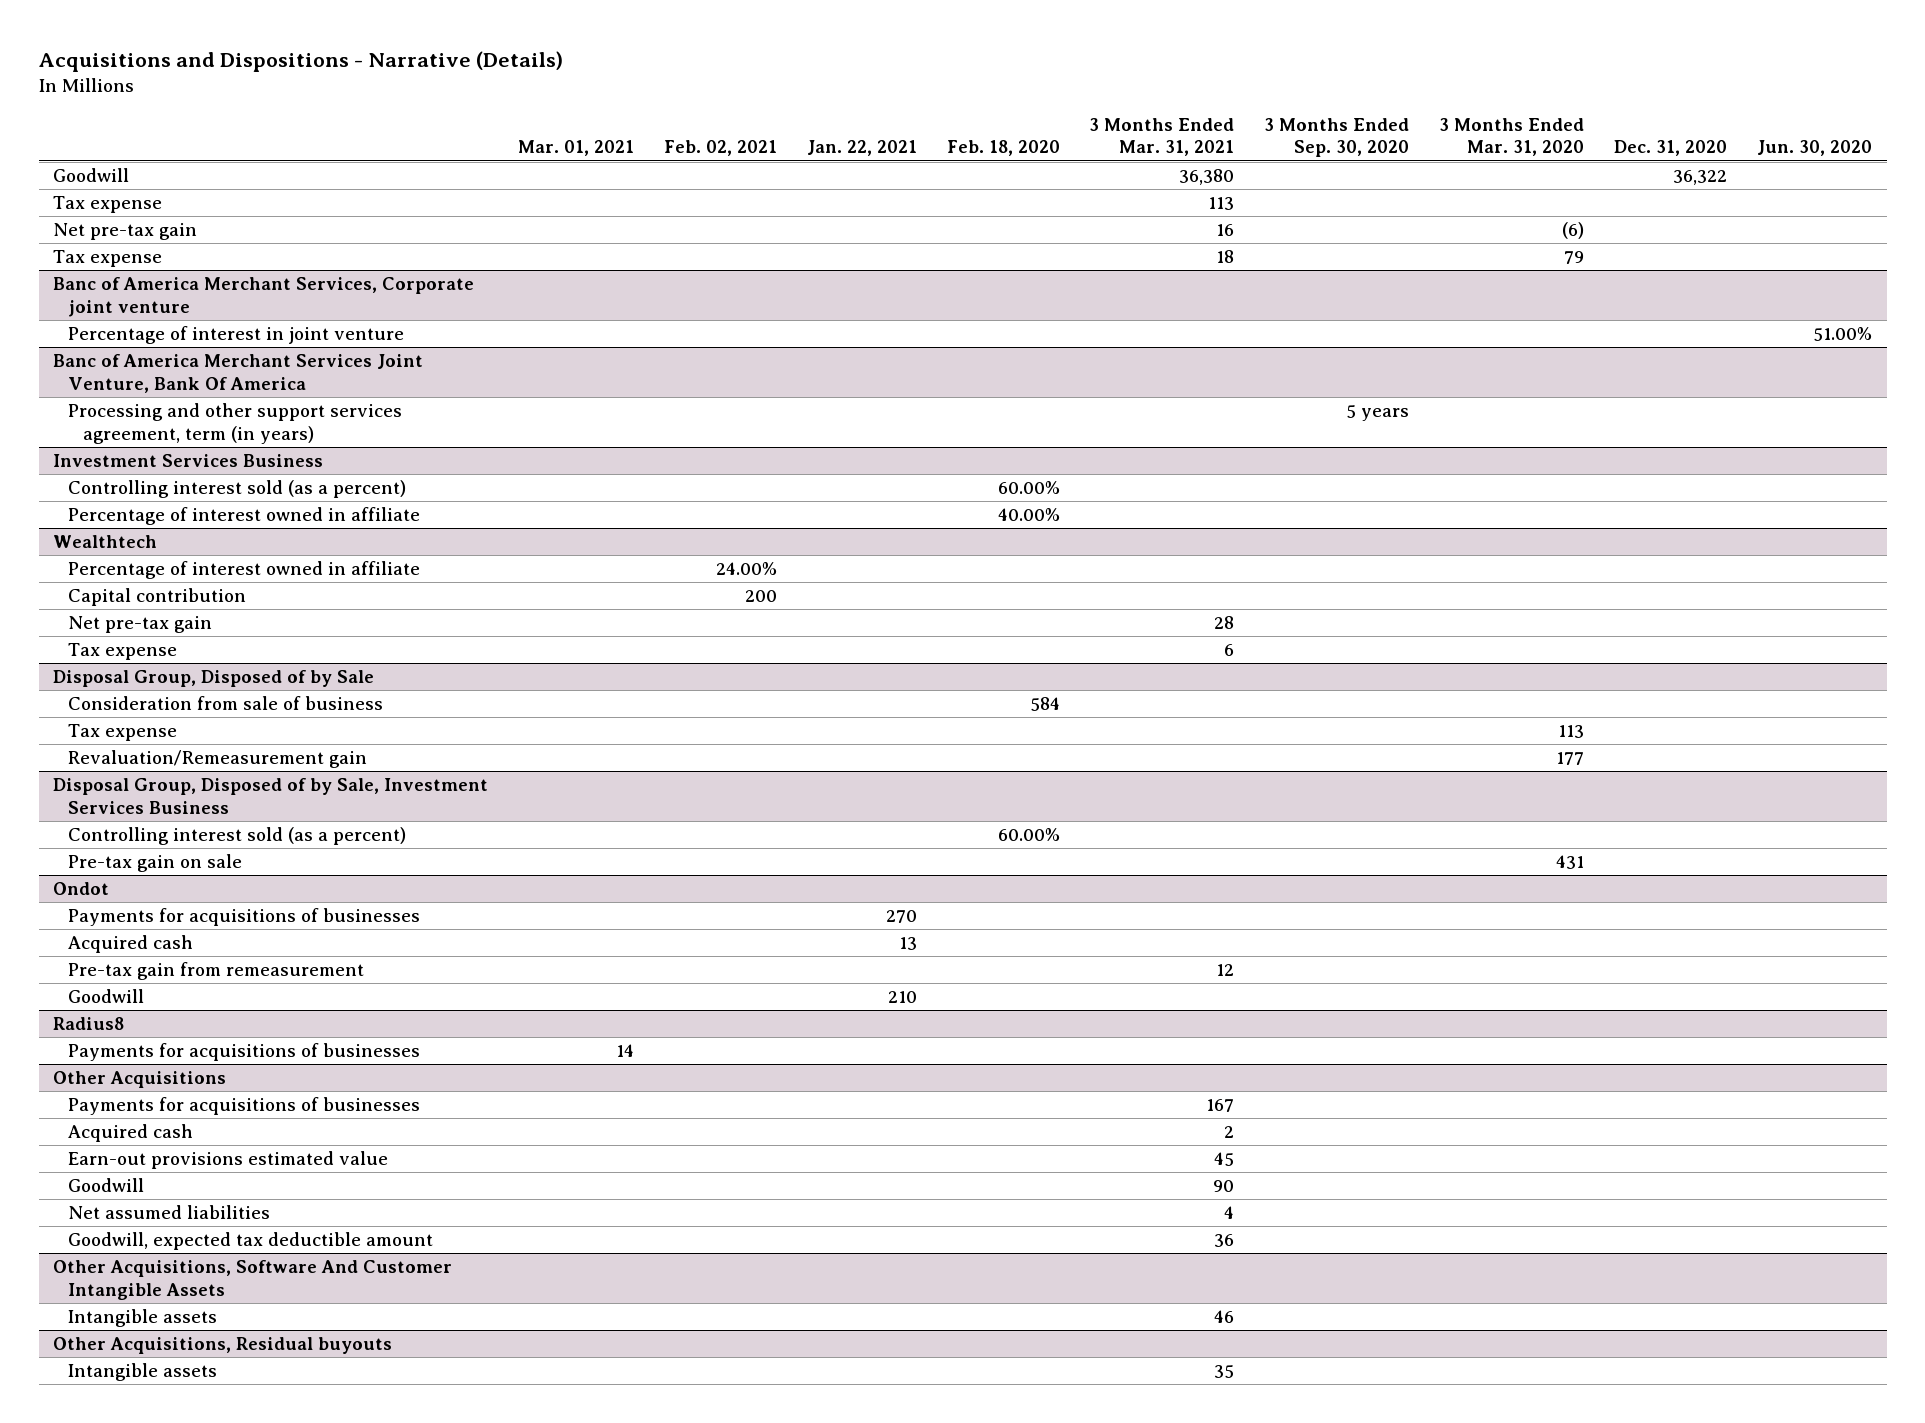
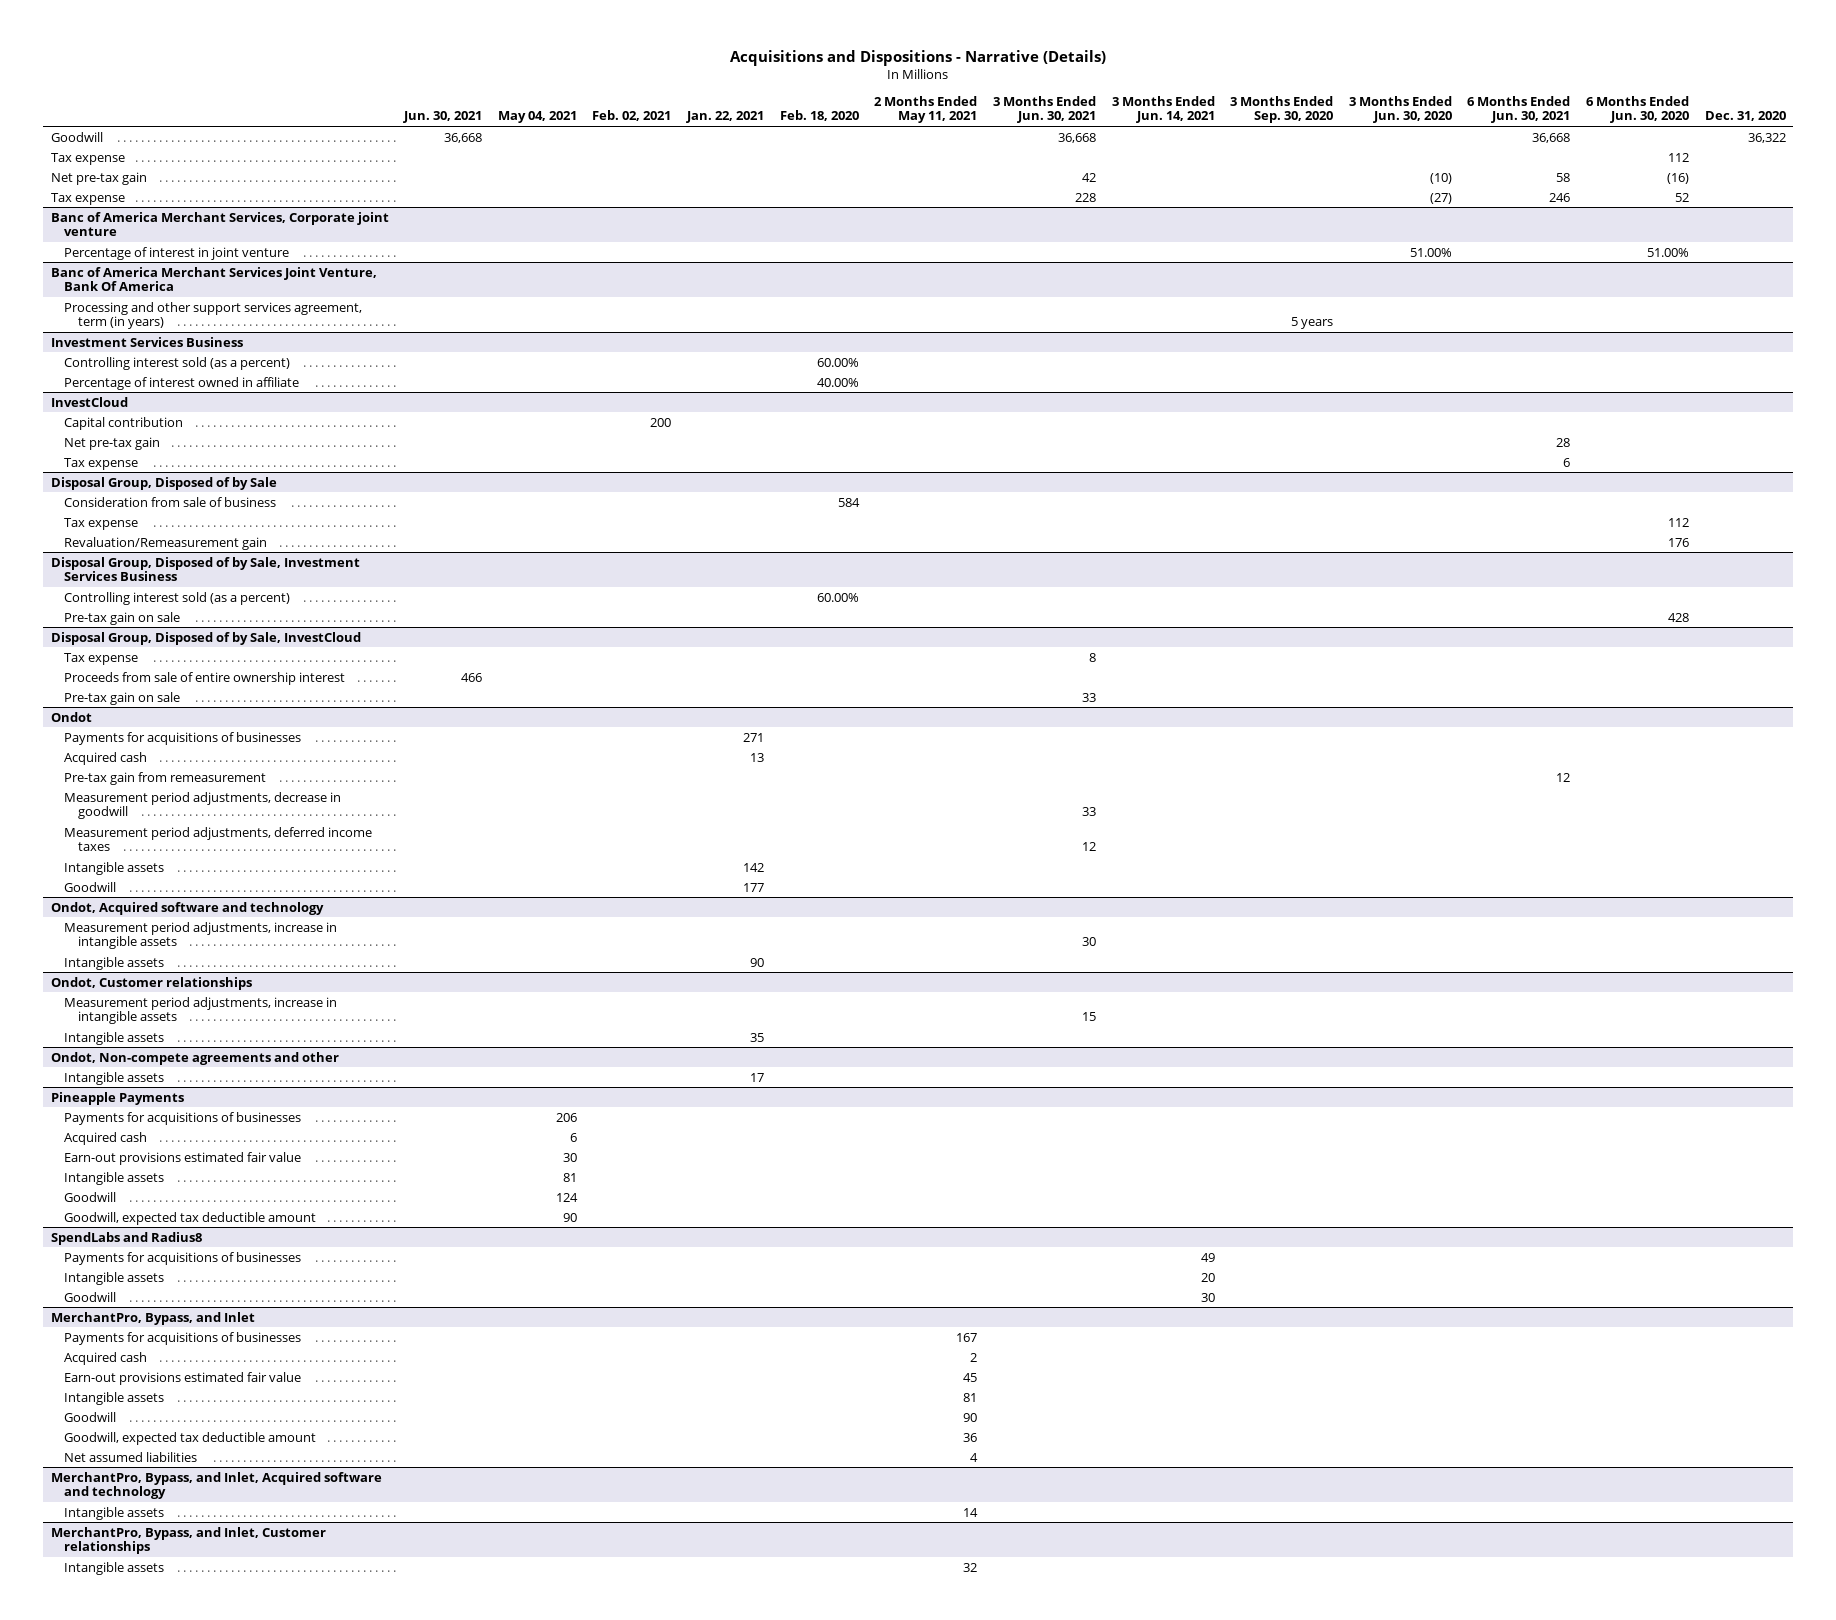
- | Mar. 01, 2021 | Feb. 02, 2021 | Jan. 22, 2021 | Feb. 18, 2020 | 3 Months Ended Mar. 31, 2021 | 3 Months Ended Sep. 30, 2020 | 3 Months Ended Mar. 31, 2020 | Dec. 31, 2020 | Jun. 30, 2020
+ | Jun. 30, 2021 | May 04, 2021 | Feb. 02, 2021 | Jan. 22, 2021 | Feb. 18, 2020 | 2 Months Ended May 11, 2021 | 3 Months Ended Jun. 30, 2021 | 3 Months Ended Jun. 14, 2021 | 3 Months Ended Sep. 30, 2020 | 3 Months Ended Jun. 30, 2020 | 6 Months Ended Jun. 30, 2021 | 6 Months Ended Jun. 30, 2020 | Dec. 31, 2020
- Wealthtech
- Percentage of interest owned in affiliate | | 24.00% | | | | | | |
+ InvestCloud
+ Disposal Group, Disposed of by Sale, InvestCloud
+ Tax expense | | | | | | | 8 | | | | | |
+ Proceeds from sale of entire ownership interest | 466 | | | | | | | | | | | |
+ Pre-tax gain on sale | | | | | | | 33 | | | | | |
@ Ondot
- Payments for acquisitions of businesses | | | 270 | | | | | |
+ Payments for acquisitions of businesses | | | | 271 | | | | | | | | |
- Goodwill | | | 210 | | | | | |
- Radius8
- Payments for acquisitions of businesses | 14 | | | | | | | |
- Other Acquisitions
- Payments for acquisitions of businesses | | | | | 167 | | | |
- Acquired cash | | | | | 2 | | | |
- Earn-out provisions estimated value | | | | | 45 | | | |
- Goodwill | | | | | 90 | | | |
- Net assumed liabilities | | | | | 4 | | | |
- Goodwill, expected tax deductible amount | | | | | 36 | | | |
- Other Acquisitions, Software And Customer Intangible Assets
- Intangible assets | | | | | 46 | | | |
- Other Acquisitions, Residual buyouts
- Intangible assets | | | | | 35 | | | |
@ Ondot
+ Measurement period adjustments, decrease in goodwill | | | | | | | 33 | | | | | |
+ Measurement period adjustments, deferred income taxes | | | | | | | 12 | | | | | |
+ Intangible assets | | | | 142 | | | | | | | | |
+ Goodwill | | | | 177 | | | | | | | | |
+ Ondot, Acquired software and technology
+ Measurement period adjustments, increase in intangible assets | | | | | | | 30 | | | | | |
+ Intangible assets | | | | 90 | | | | | | | | |
+ Ondot, Customer relationships
+ Measurement period adjustments, increase in intangible assets | | | | | | | 15 | | | | | |
+ Intangible assets | | | | 35 | | | | | | | | |
+ Ondot, Non-compete agreements and other
+ Intangible assets | | | | 17 | | | | | | | | |
+ Pineapple Payments
+ Payments for acquisitions of businesses | | 206 | | | | | | | | | | |
+ Acquired cash | | 6 | | | | | | | | | | |
+ Earn-out provisions estimated fair value | | 30 | | | | | | | | | | |
+ Intangible assets | | 81 | | | | | | | | | | |
+ Goodwill | | 124 | | | | | | | | | | |
+ Goodwill, expected tax deductible amount | | 90 | | | | | | | | | | |
+ SpendLabs and Radius8
+ Payments for acquisitions of businesses | | | | | | | | 49 | | | | |
+ Intangible assets | | | | | | | | 20 | | | | |
+ Goodwill | | | | | | | | 30 | | | | |
+ MerchantPro, Bypass, and Inlet
+ Payments for acquisitions of businesses | | | | | | 167 | | | | | | |
+ Acquired cash | | | | | | 2 | | | | | | |
+ Earn-out provisions estimated fair value | | | | | | 45 | | | | | | |
+ Intangible assets | | | | | | 81 | | | | | | |
+ Goodwill | | | | | | 90 | | | | | | |
+ Goodwill, expected tax deductible amount | | | | | | 36 | | | | | | |
+ Net assumed liabilities | | | | | | 4 | | | | | | |
+ MerchantPro, Bypass, and Inlet, Acquired software and technology
+ Intangible assets | | | | | | 14 | | | | | | |
+ MerchantPro, Bypass, and Inlet, Customer relationships
+ Intangible assets | | | | | | 32 | | | | | | |

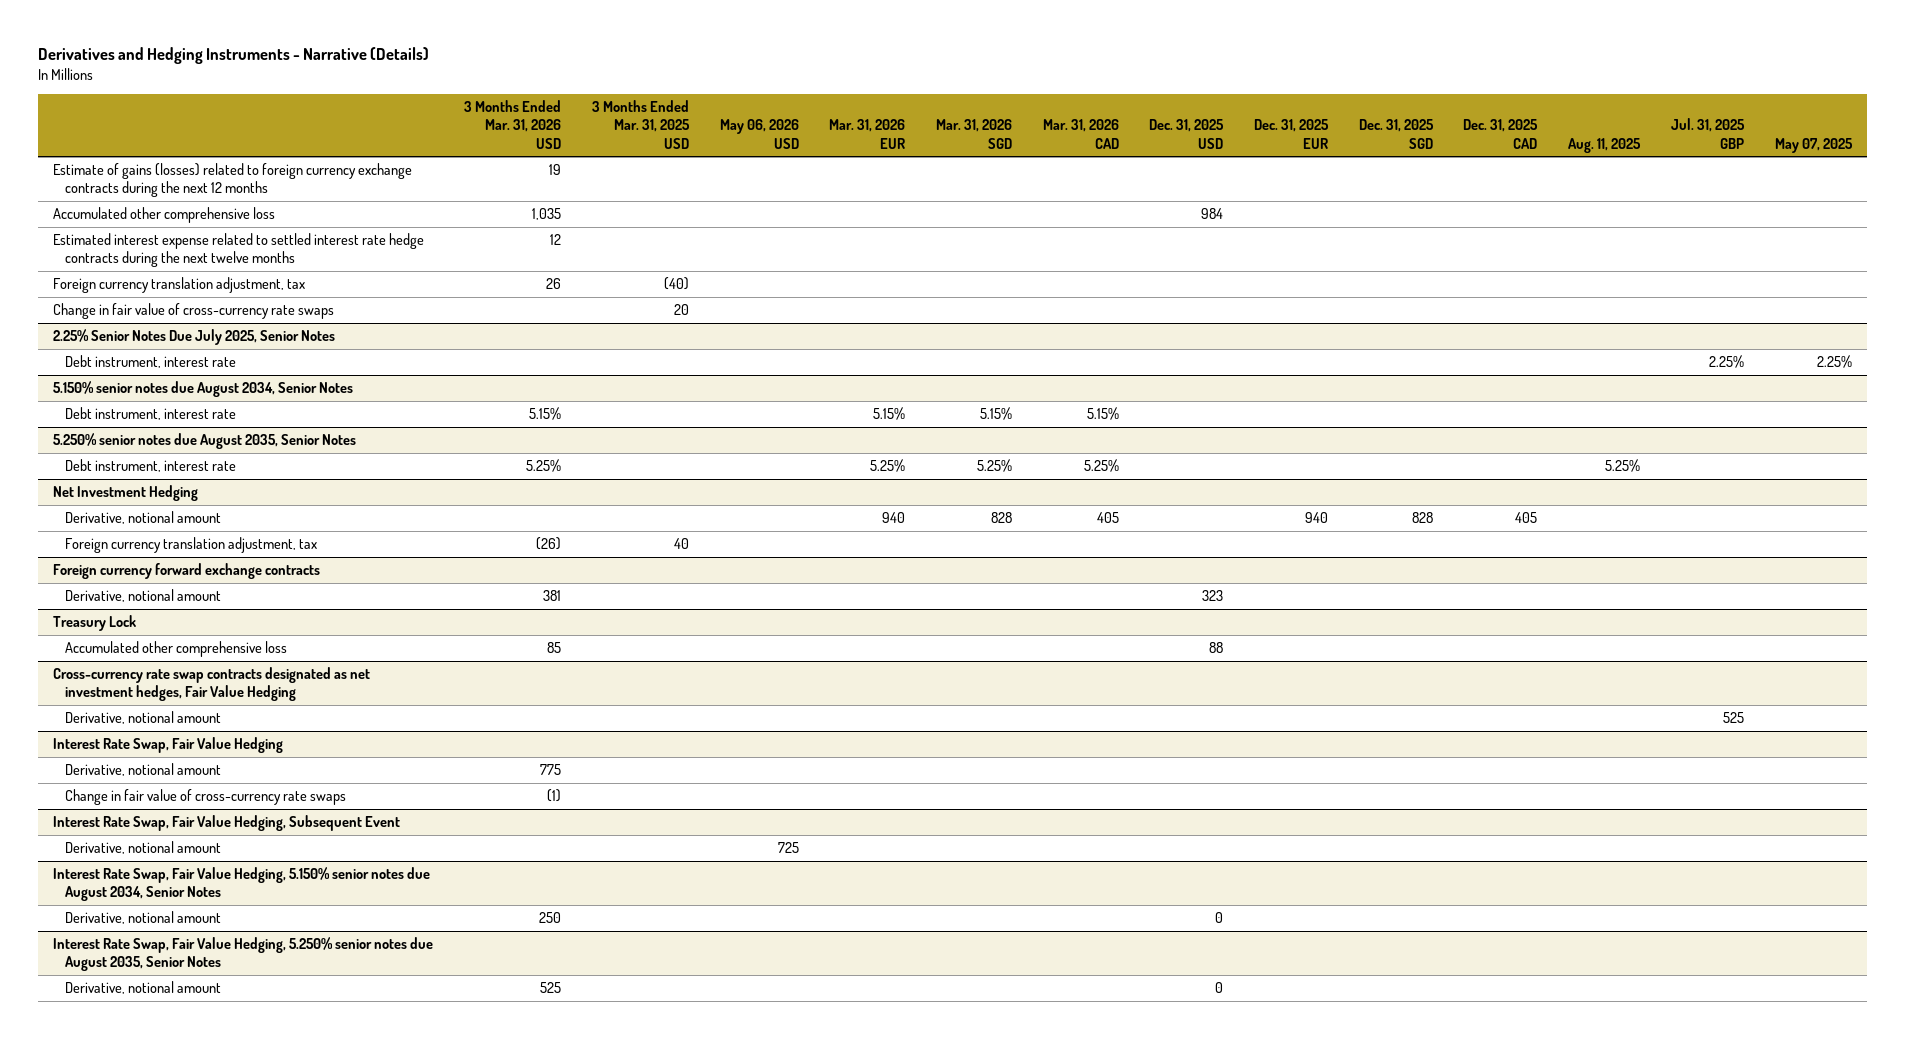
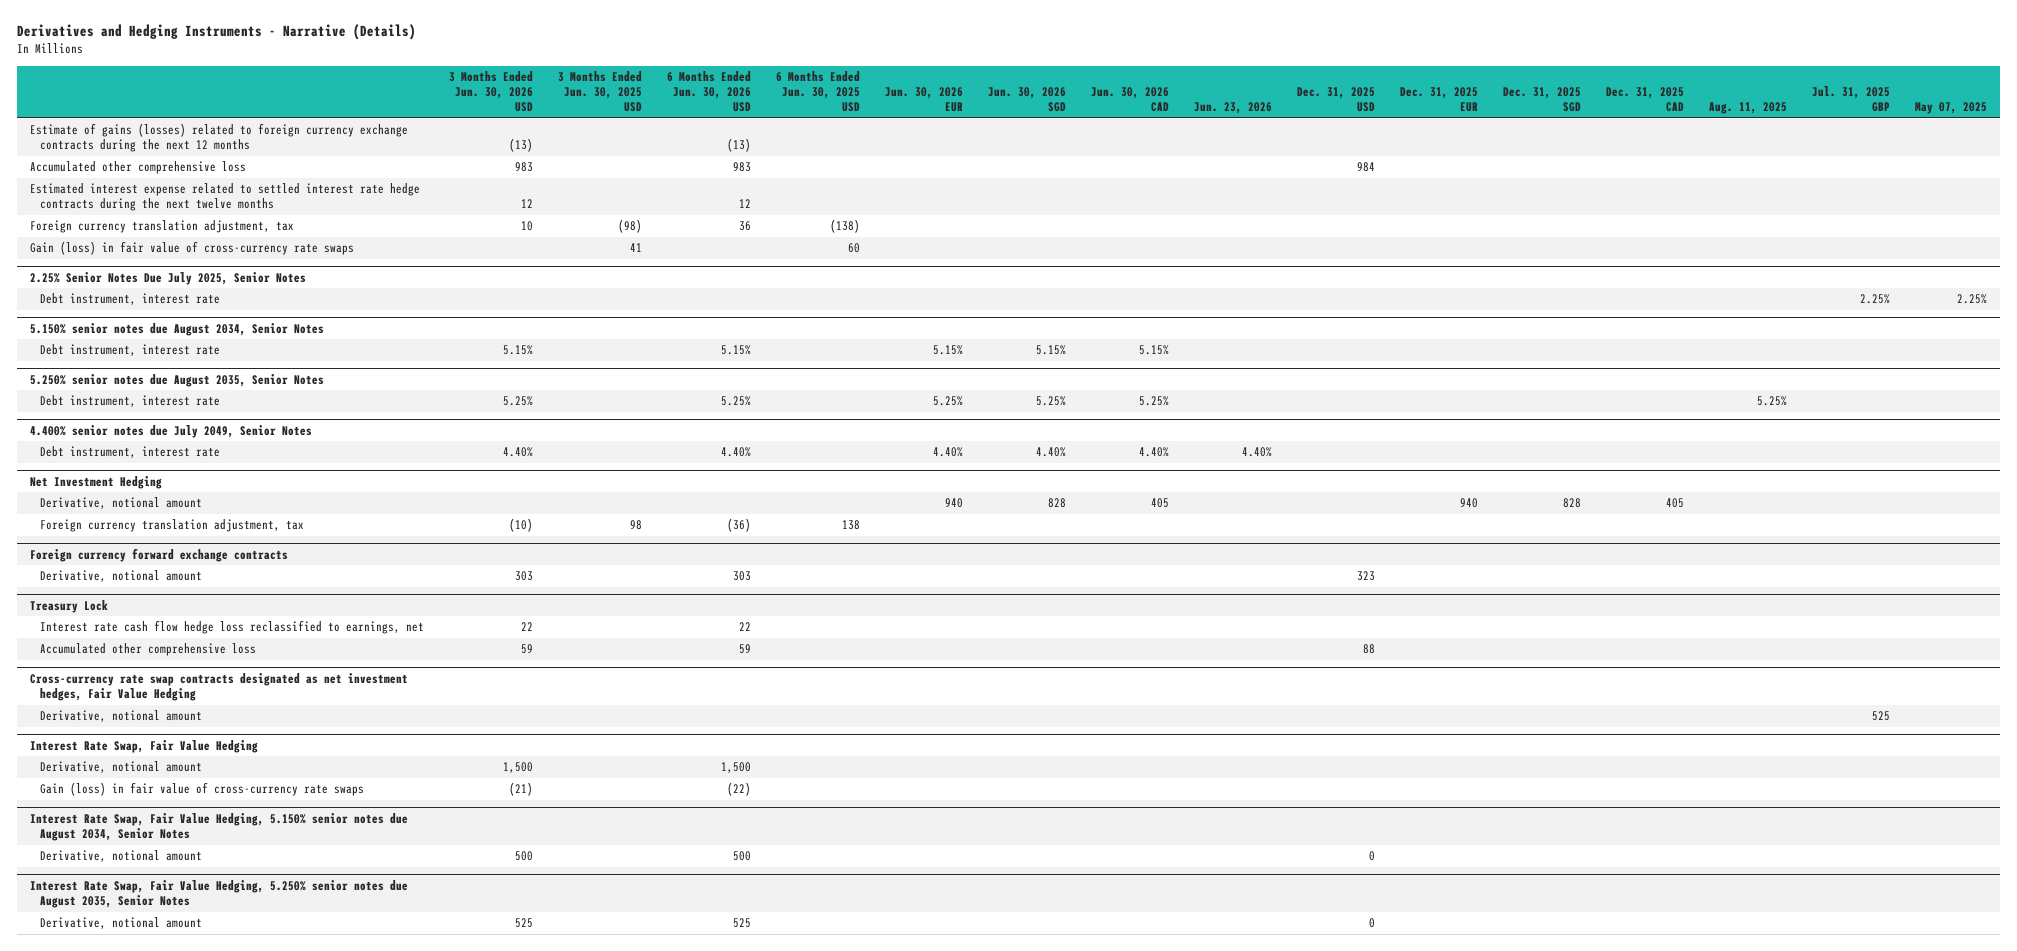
- | 3 Months Ended Mar. 31, 2026 USD | 3 Months Ended Mar. 31, 2025 USD | May 06, 2026 USD | Mar. 31, 2026 EUR | Mar. 31, 2026 SGD | Mar. 31, 2026 CAD | Dec. 31, 2025 USD | Dec. 31, 2025 EUR | Dec. 31, 2025 SGD | Dec. 31, 2025 CAD | Aug. 11, 2025 | Jul. 31, 2025 GBP | May 07, 2025
+ | 3 Months Ended Jun. 30, 2026 USD | 3 Months Ended Jun. 30, 2025 USD | 6 Months Ended Jun. 30, 2026 USD | 6 Months Ended Jun. 30, 2025 USD | Jun. 30, 2026 EUR | Jun. 30, 2026 SGD | Jun. 30, 2026 CAD | Jun. 23, 2026 | Dec. 31, 2025 USD | Dec. 31, 2025 EUR | Dec. 31, 2025 SGD | Dec. 31, 2025 CAD | Aug. 11, 2025 | Jul. 31, 2025 GBP | May 07, 2025
- Change in fair value of cross-currency rate swaps | | 20 | | | | | | | | | | |
+ Gain (loss) in fair value of cross-currency rate swaps | | 41 | | 60 | | | | | | | | | | |
+ 4.400% senior notes due July 2049, Senior Notes
+ Debt instrument, interest rate | 4.40% | | 4.40% | | 4.40% | 4.40% | 4.40% | 4.40% | | | | | | |
@ Treasury Lock
+ Interest rate cash flow hedge loss reclassified to earnings, net | 22 | | 22 | | | | | | | | | | | |
@ Interest Rate Swap, Fair Value Hedging
- Change in fair value of cross-currency rate swaps | (1) | | | | | | | | | | | |
- Interest Rate Swap, Fair Value Hedging, Subsequent Event
- Derivative, notional amount | | | 725 | | | | | | | | | |
@ Interest Rate Swap, Fair Value Hedging
+ Gain (loss) in fair value of cross-currency rate swaps | (21) | | (22) | | | | | | | | | | | |

